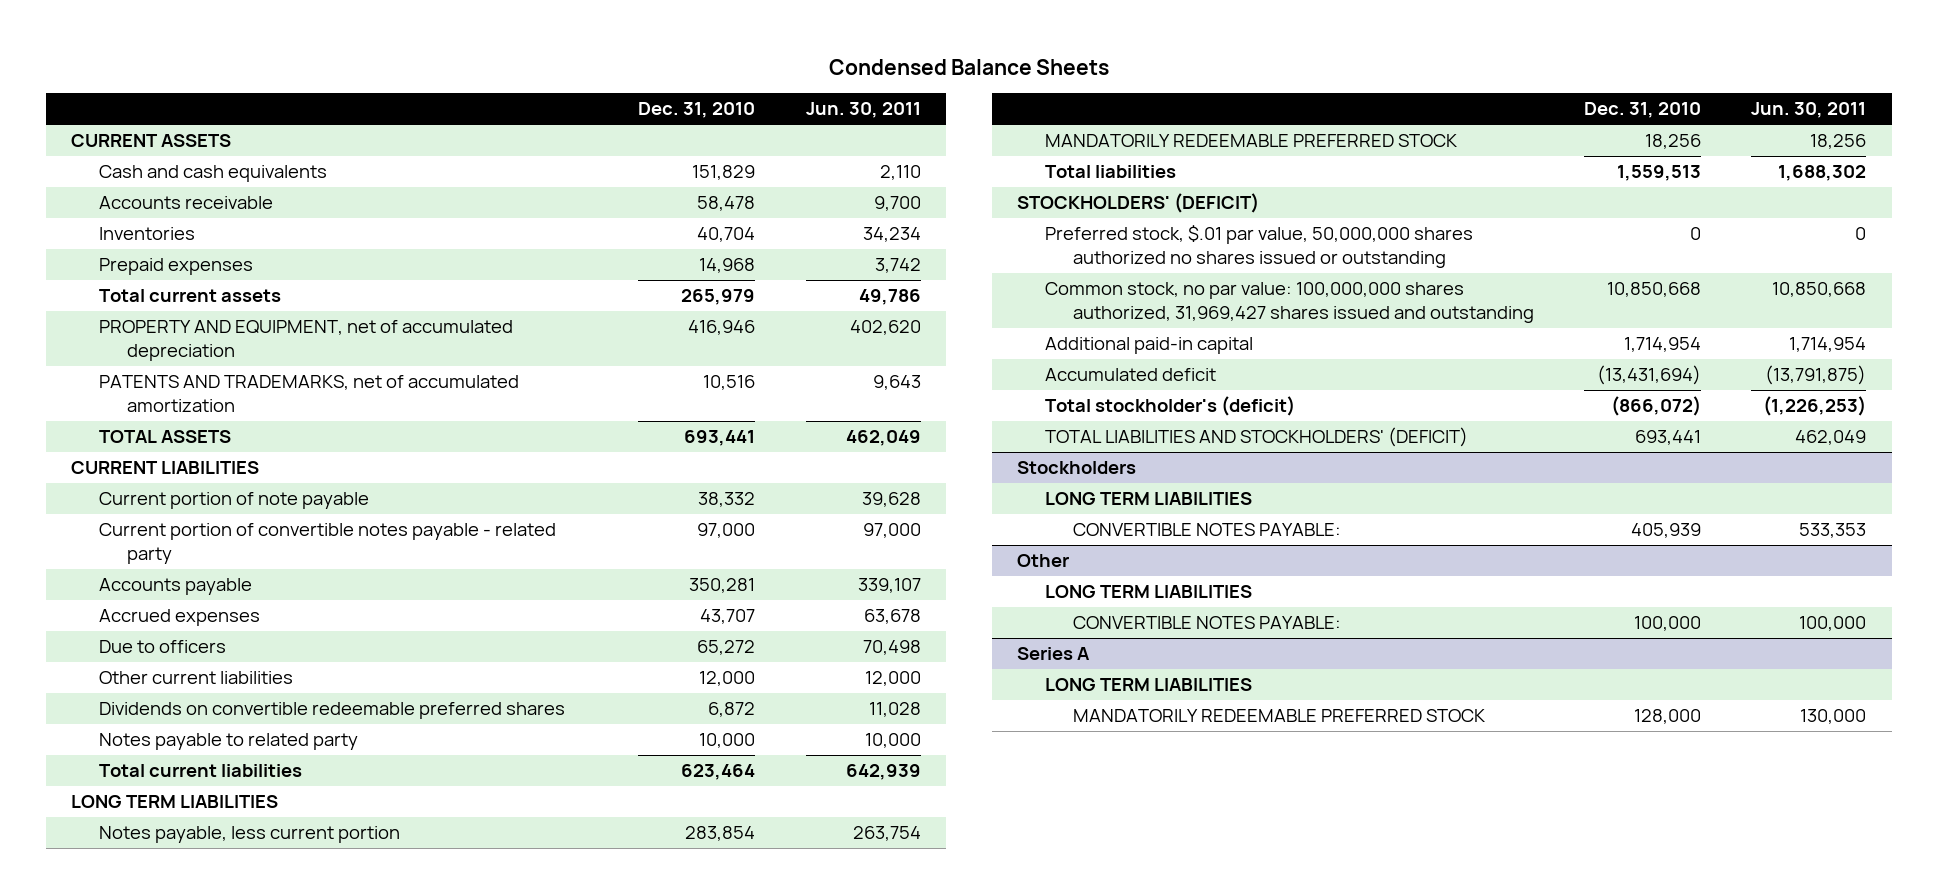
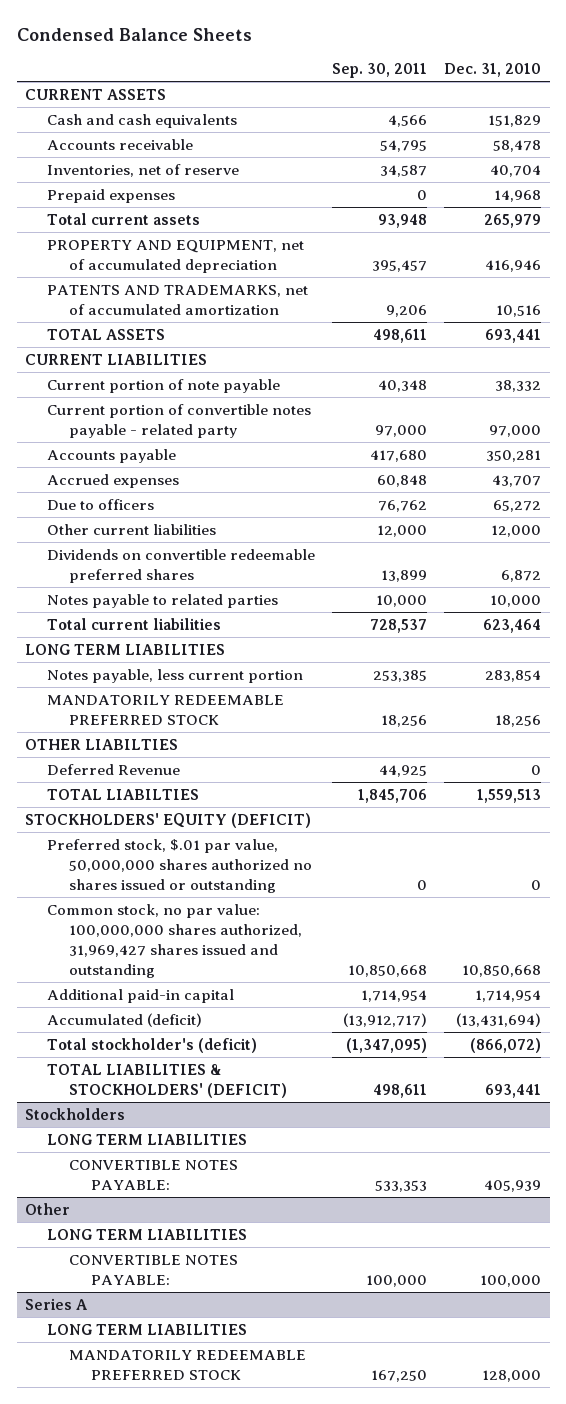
- | Dec. 31, 2010 | Jun. 30, 2011
+ | Sep. 30, 2011 | Dec. 31, 2010
- Inventories | 40,704 | 34,234
+ Inventories, net of reserve | 34,587 | 40,704
- Notes payable to related party | 10,000 | 10,000
+ Notes payable to related parties | 10,000 | 10,000
- Total liabilities | 1,559,513 | 1,688,302
- STOCKHOLDERS' (DEFICIT)
+ OTHER LIABILTIES
+ Deferred Revenue | 44,925 | 0
+ TOTAL LIABILTIES | 1,845,706 | 1,559,513
+ STOCKHOLDERS' EQUITY (DEFICIT)
- Accumulated deficit | (13,431,694) | (13,791,875)
+ Accumulated (deficit) | (13,912,717) | (13,431,694)
- TOTAL LIABILITIES AND STOCKHOLDERS' (DEFICIT) | 693,441 | 462,049
+ TOTAL LIABILITIES & STOCKHOLDERS' (DEFICIT) | 498,611 | 693,441

